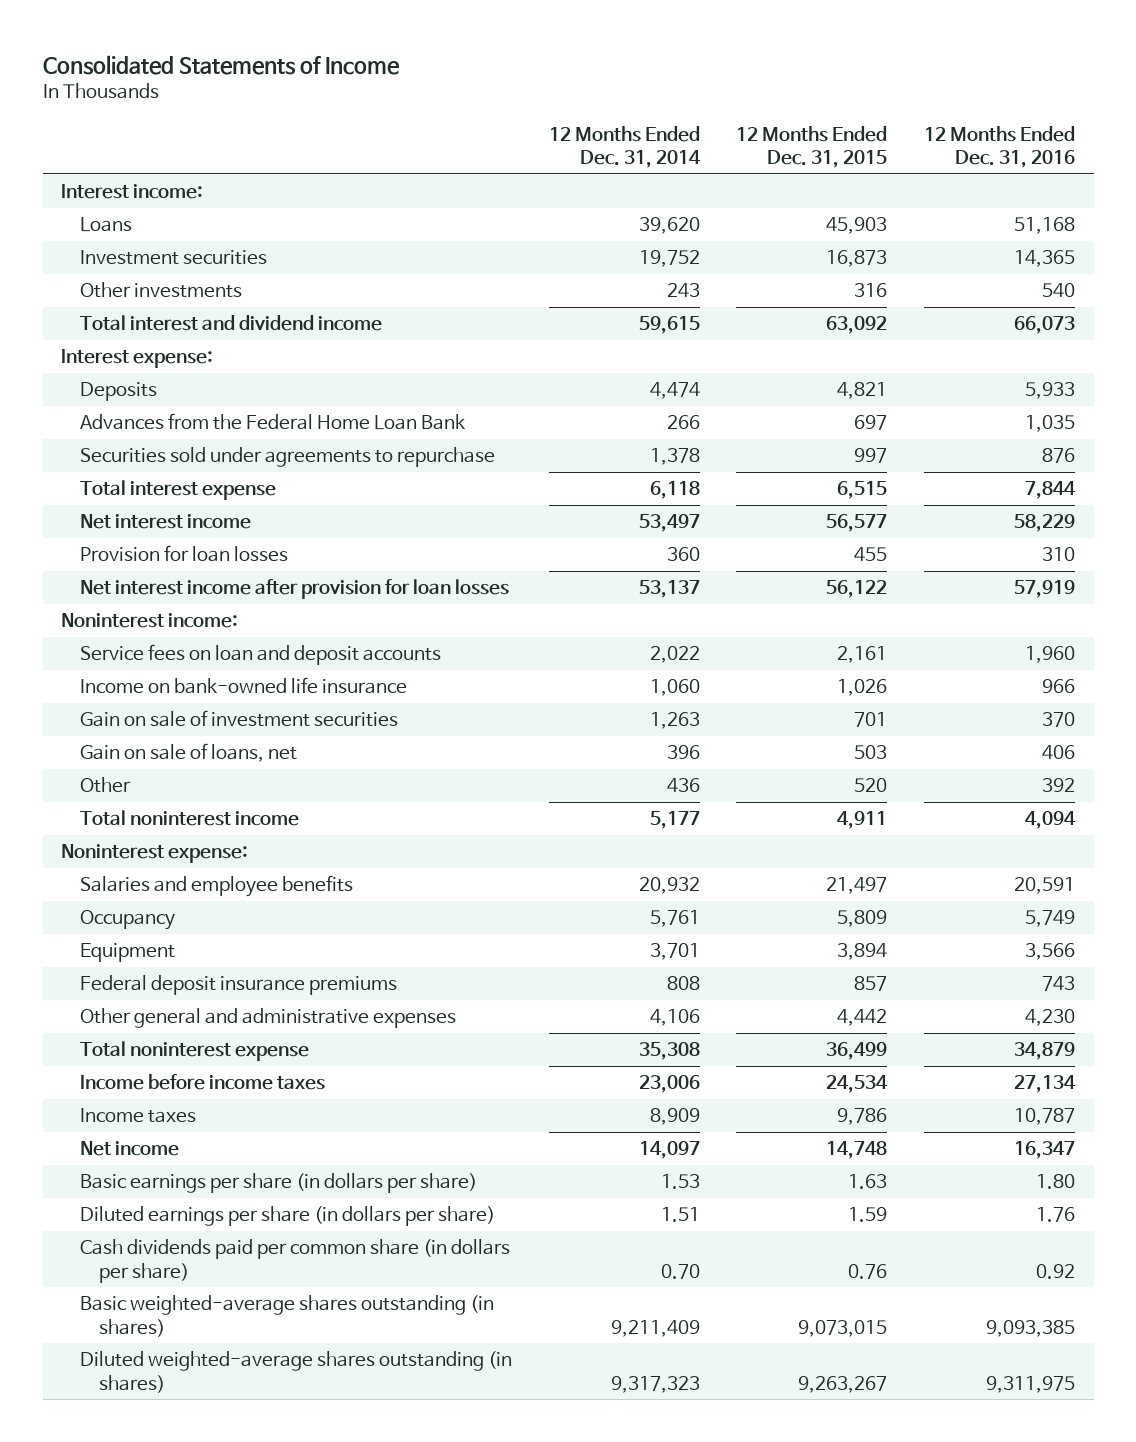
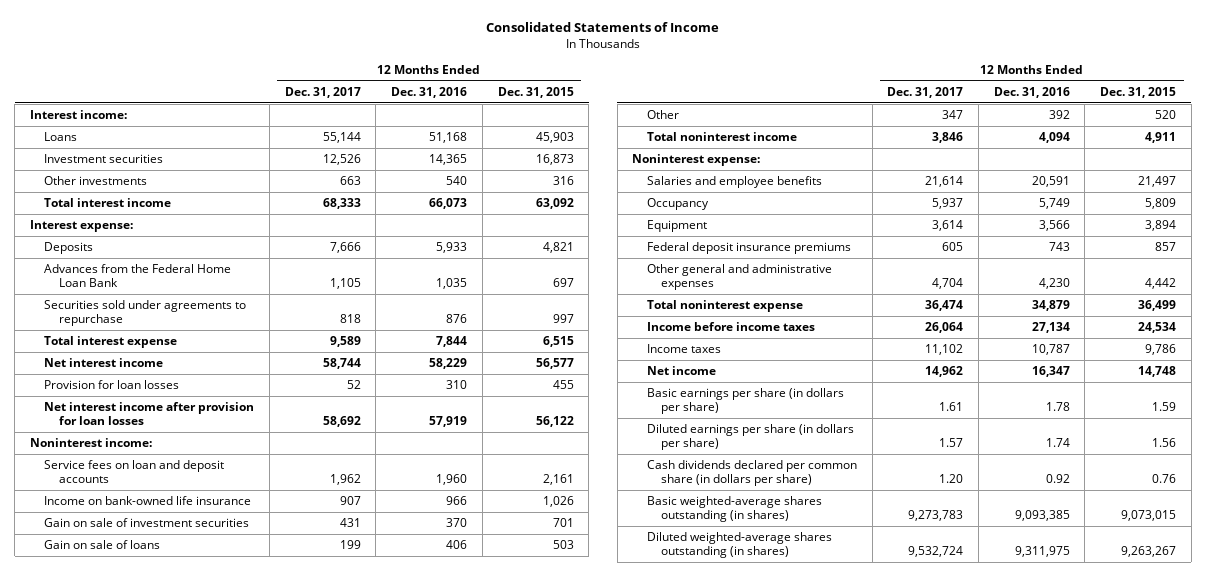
- | 12 Months Ended Dec. 31, 2014 | 12 Months Ended Dec. 31, 2015 | 12 Months Ended Dec. 31, 2016
+ | 12 Months Ended Dec. 31, 2017 | 12 Months Ended Dec. 31, 2016 | 12 Months Ended Dec. 31, 2015
- Total interest and dividend income | 59,615 | 63,092 | 66,073
+ Total interest income | 68,333 | 66,073 | 63,092
- Gain on sale of loans, net | 396 | 503 | 406
+ Gain on sale of loans | 199 | 406 | 503
- Basic earnings per share (in dollars per share) | 1.53 | 1.63 | 1.80
- Diluted earnings per share (in dollars per share) | 1.51 | 1.59 | 1.76
- Cash dividends paid per common share (in dollars per share) | 0.70 | 0.76 | 0.92
+ Basic earnings per share (in dollars per share) | 1.61 | 1.78 | 1.59
+ Diluted earnings per share (in dollars per share) | 1.57 | 1.74 | 1.56
+ Cash dividends declared per common share (in dollars per share) | 1.20 | 0.92 | 0.76

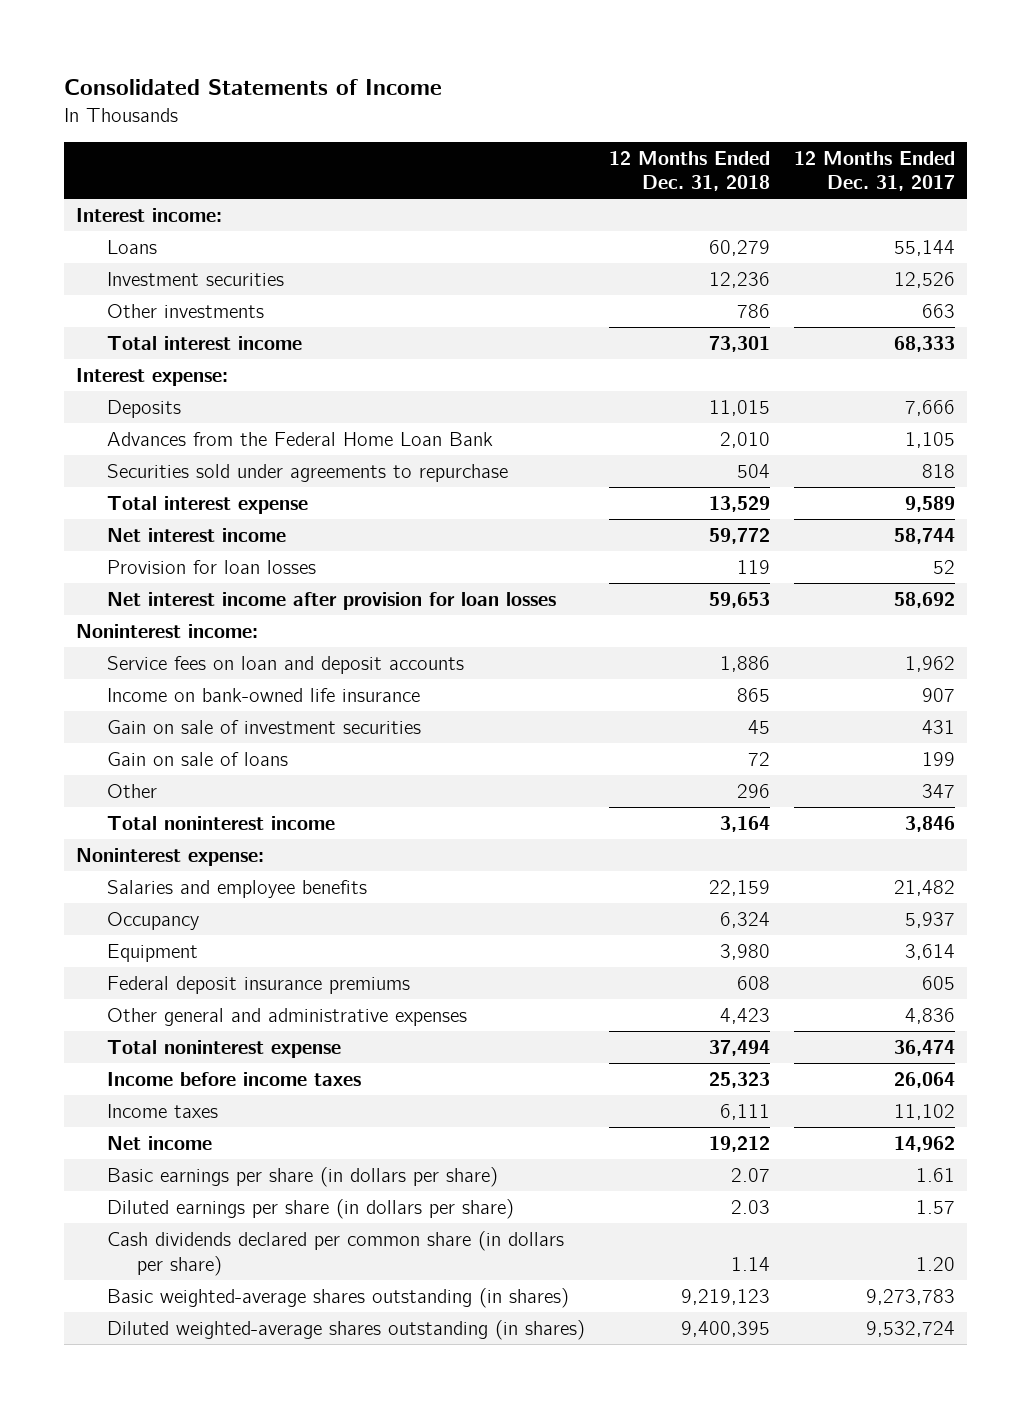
- | 12 Months Ended Dec. 31, 2017 | 12 Months Ended Dec. 31, 2016 | 12 Months Ended Dec. 31, 2015
+ | 12 Months Ended Dec. 31, 2018 | 12 Months Ended Dec. 31, 2017
- Salaries and employee benefits | 21,614 | 20,591 | 21,497
+ Salaries and employee benefits | 22,159 | 21,482
- Other general and administrative expenses | 4,704 | 4,230 | 4,442
+ Other general and administrative expenses | 4,423 | 4,836

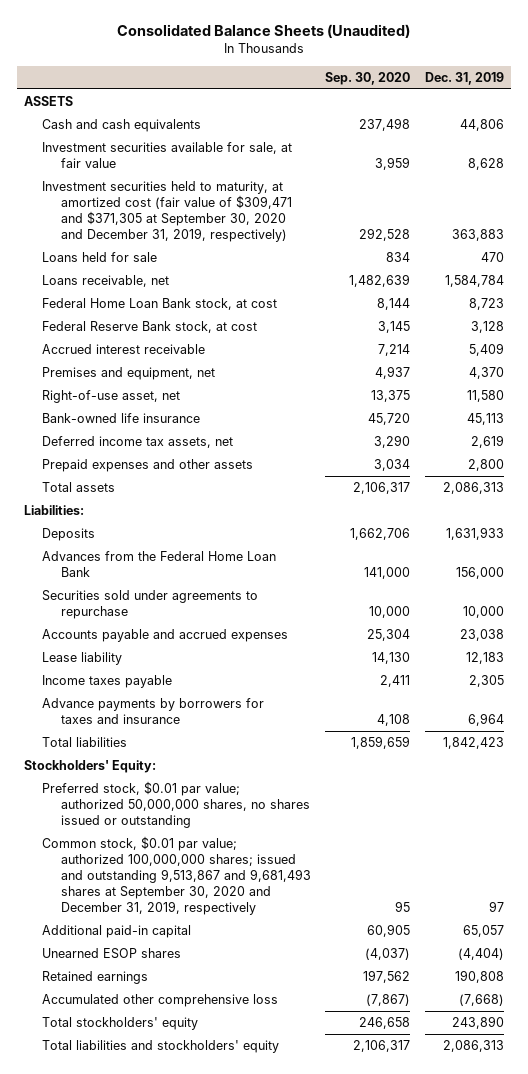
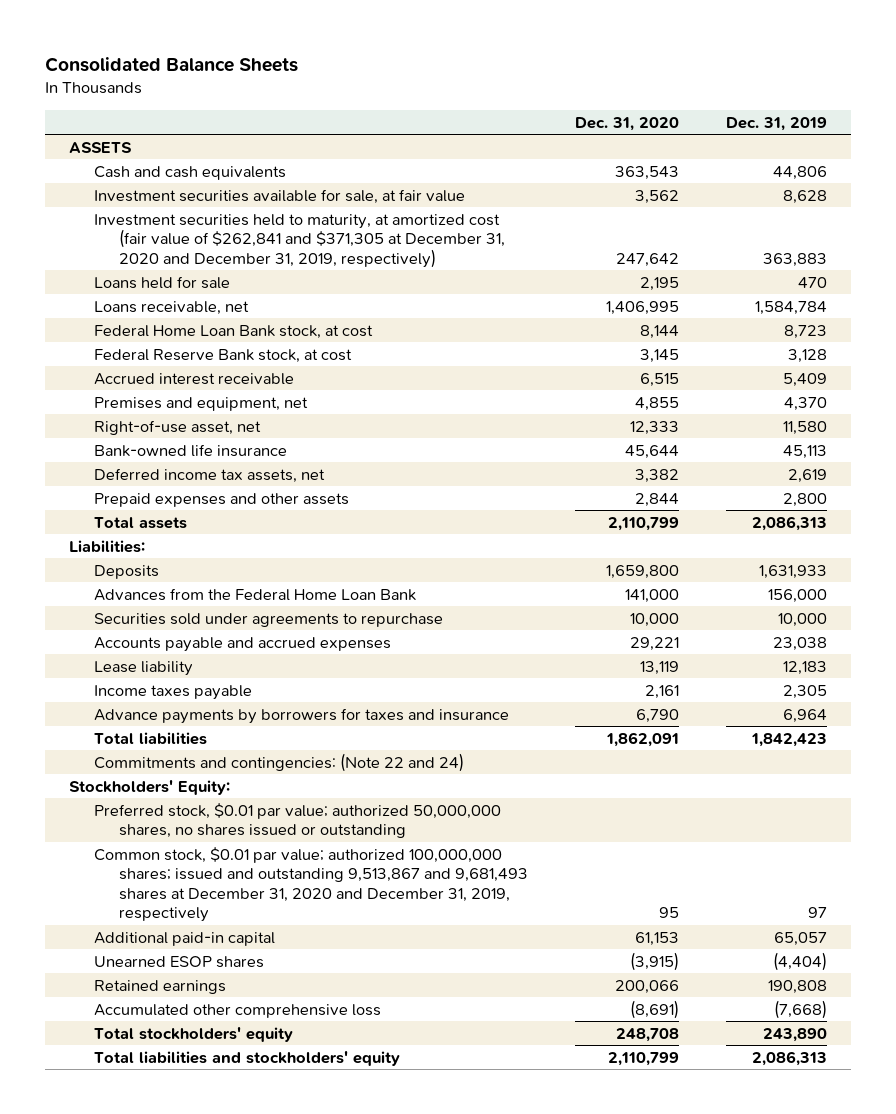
- Consolidated Balance Sheets (Unaudited)
+ Consolidated Balance Sheets
- | Sep. 30, 2020 | Dec. 31, 2019
+ | Dec. 31, 2020 | Dec. 31, 2019
- Investment securities held to maturity, at amortized cost (fair value of $309,471 and $371,305 at September 30, 2020 and December 31, 2019, respectively) | 292,528 | 363,883
+ Investment securities held to maturity, at amortized cost (fair value of $262,841 and $371,305 at December 31, 2020 and December 31, 2019, respectively) | 247,642 | 363,883
+ Commitments and contingencies: (Note 22 and 24)
- Common stock, $0.01 par value; authorized 100,000,000 shares; issued and outstanding 9,513,867 and 9,681,493 shares at September 30, 2020 and December 31, 2019, respectively | 95 | 97
+ Common stock, $0.01 par value; authorized 100,000,000 shares; issued and outstanding 9,513,867 and 9,681,493 shares at December 31, 2020 and December 31, 2019, respectively | 95 | 97

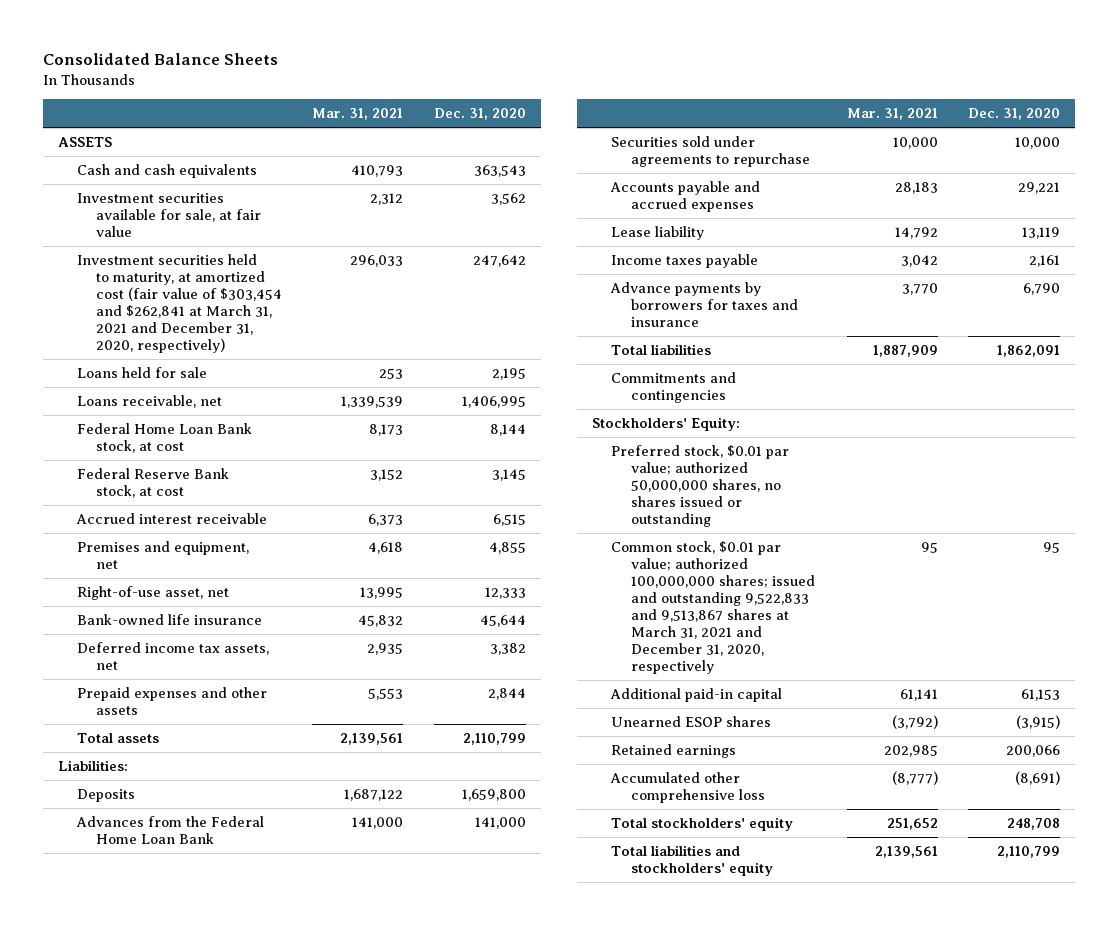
- | Dec. 31, 2020 | Dec. 31, 2019
+ | Mar. 31, 2021 | Dec. 31, 2020
- Investment securities held to maturity, at amortized cost (fair value of $262,841 and $371,305 at December 31, 2020 and December 31, 2019, respectively) | 247,642 | 363,883
+ Investment securities held to maturity, at amortized cost (fair value of $303,454 and $262,841 at March 31, 2021 and December 31, 2020, respectively) | 296,033 | 247,642
- Commitments and contingencies: (Note 22 and 24)
+ Commitments and contingencies
- Common stock, $0.01 par value; authorized 100,000,000 shares; issued and outstanding 9,513,867 and 9,681,493 shares at December 31, 2020 and December 31, 2019, respectively | 95 | 97
+ Common stock, $0.01 par value; authorized 100,000,000 shares; issued and outstanding 9,522,833 and 9,513,867 shares at March 31, 2021 and December 31, 2020, respectively | 95 | 95

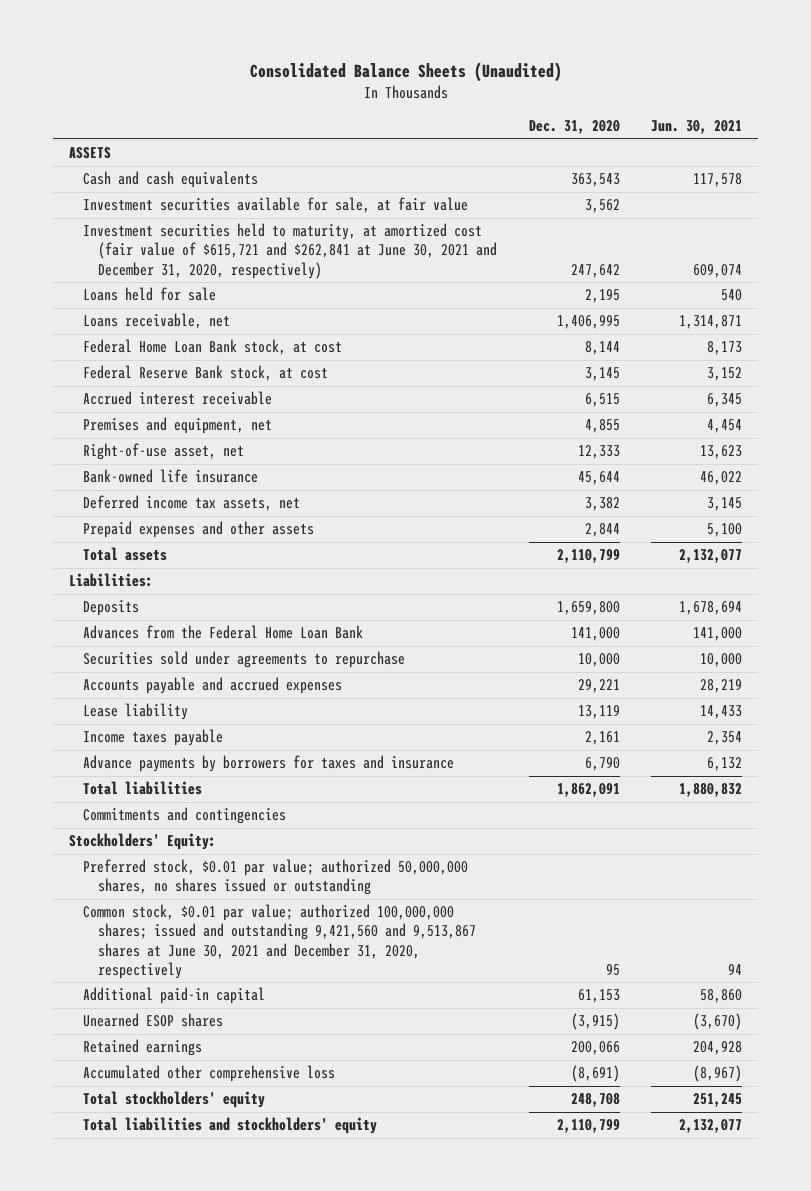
- Consolidated Balance Sheets
+ Consolidated Balance Sheets (Unaudited)
- | Mar. 31, 2021 | Dec. 31, 2020
+ | Dec. 31, 2020 | Jun. 30, 2021
- Investment securities held to maturity, at amortized cost (fair value of $303,454 and $262,841 at March 31, 2021 and December 31, 2020, respectively) | 296,033 | 247,642
+ Investment securities held to maturity, at amortized cost (fair value of $615,721 and $262,841 at June 30, 2021 and December 31, 2020, respectively) | 247,642 | 609,074
- Common stock, $0.01 par value; authorized 100,000,000 shares; issued and outstanding 9,522,833 and 9,513,867 shares at March 31, 2021 and December 31, 2020, respectively | 95 | 95
+ Common stock, $0.01 par value; authorized 100,000,000 shares; issued and outstanding 9,421,560 and 9,513,867 shares at June 30, 2021 and December 31, 2020, respectively | 95 | 94

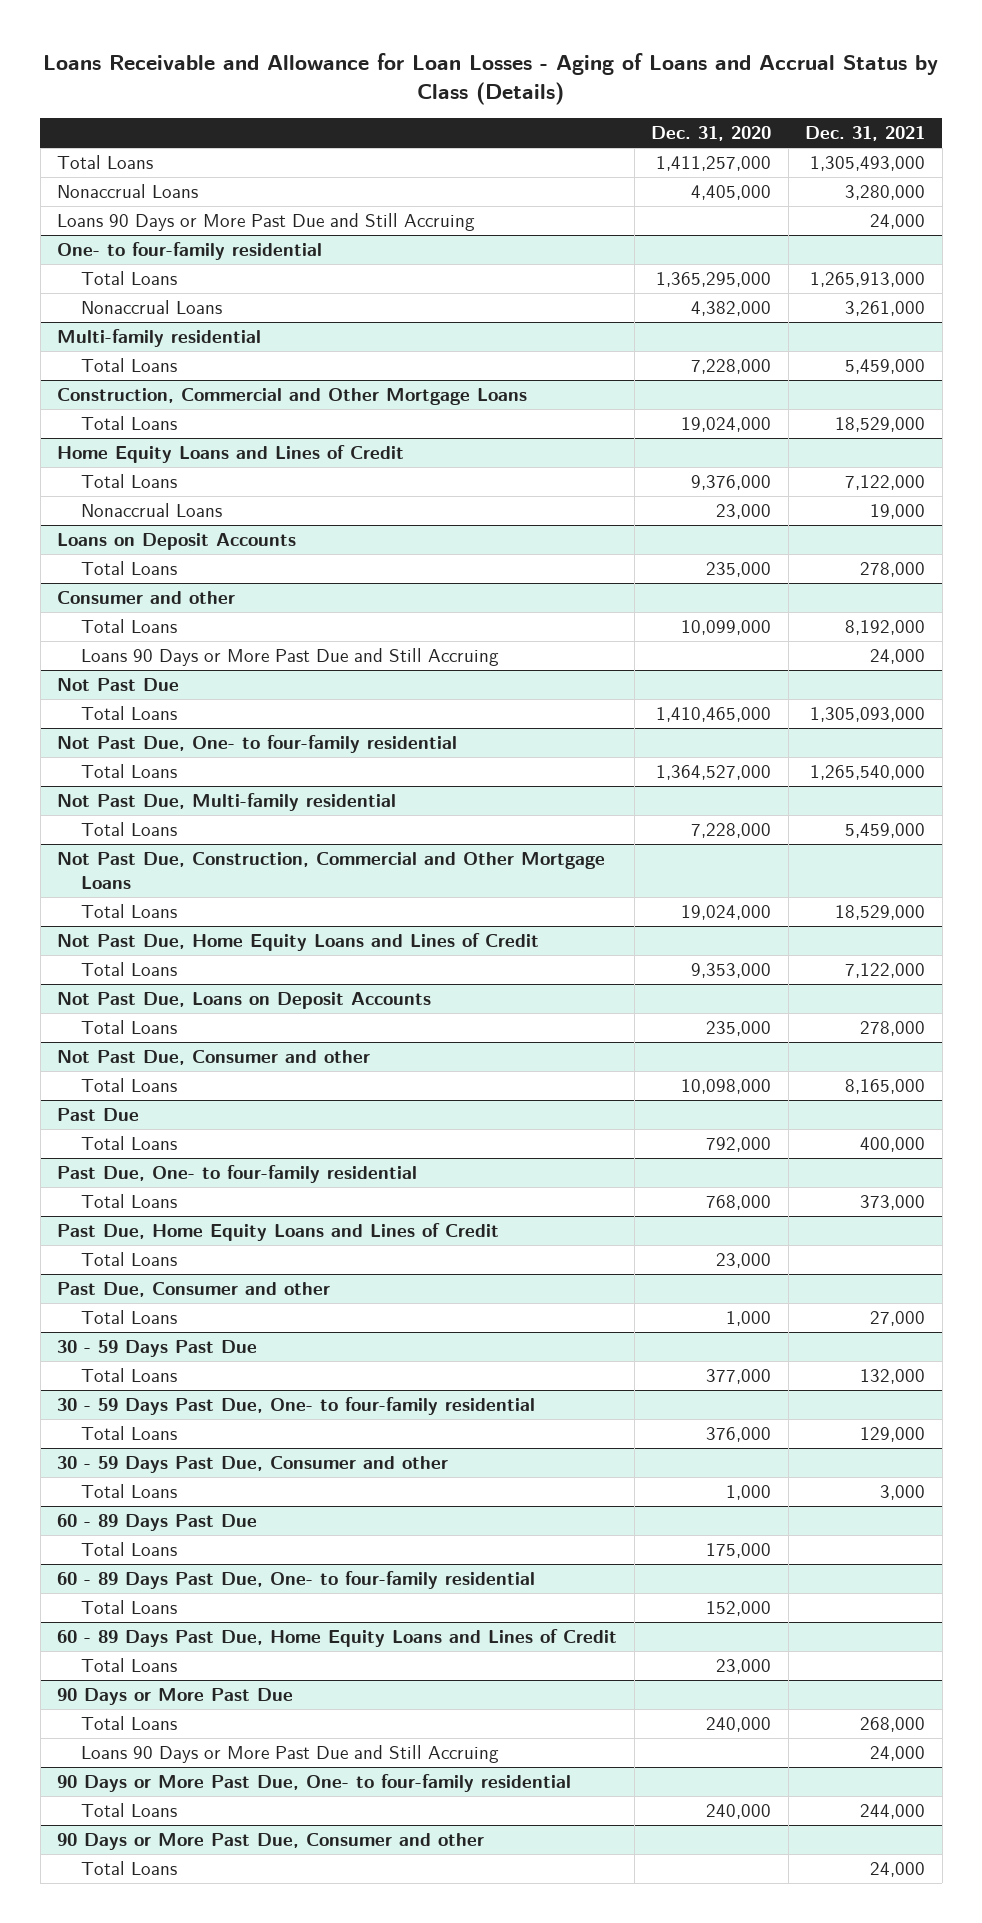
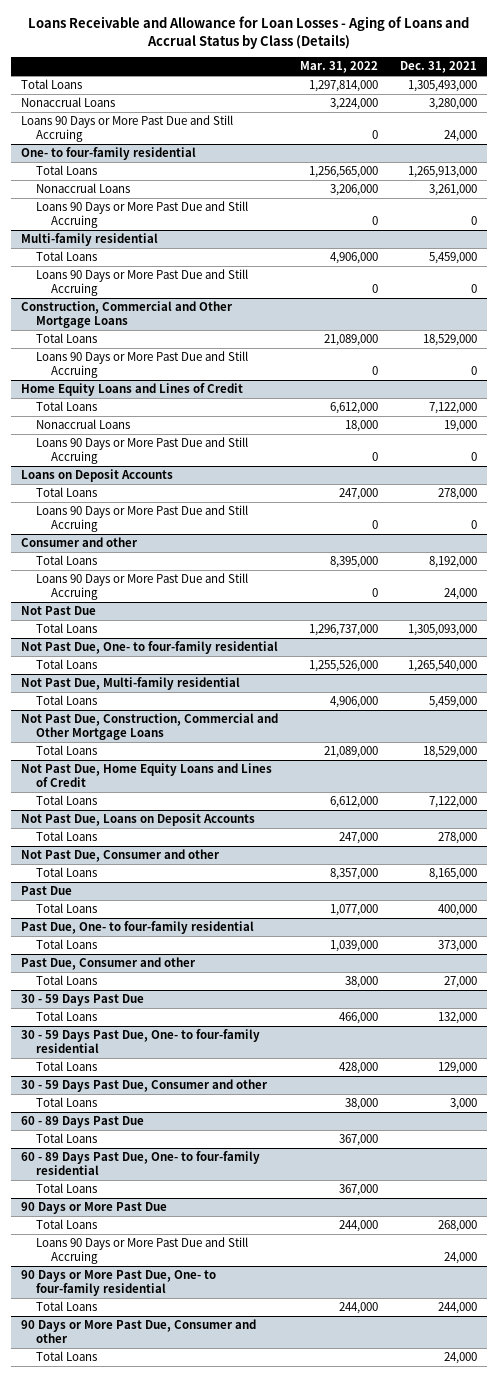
- | Dec. 31, 2020 | Dec. 31, 2021
+ | Mar. 31, 2022 | Dec. 31, 2021
@ One- to four-family residential
+ Loans 90 Days or More Past Due and Still Accruing | 0 | 0
@ Multi-family residential
+ Loans 90 Days or More Past Due and Still Accruing | 0 | 0
@ Construction, Commercial and Other Mortgage Loans
+ Loans 90 Days or More Past Due and Still Accruing | 0 | 0
@ Home Equity Loans and Lines of Credit
+ Loans 90 Days or More Past Due and Still Accruing | 0 | 0
@ Loans on Deposit Accounts
+ Loans 90 Days or More Past Due and Still Accruing | 0 | 0
- Past Due, Home Equity Loans and Lines of Credit
- Total Loans | 23,000 |
- 60 - 89 Days Past Due, Home Equity Loans and Lines of Credit
- Total Loans | 23,000 |

